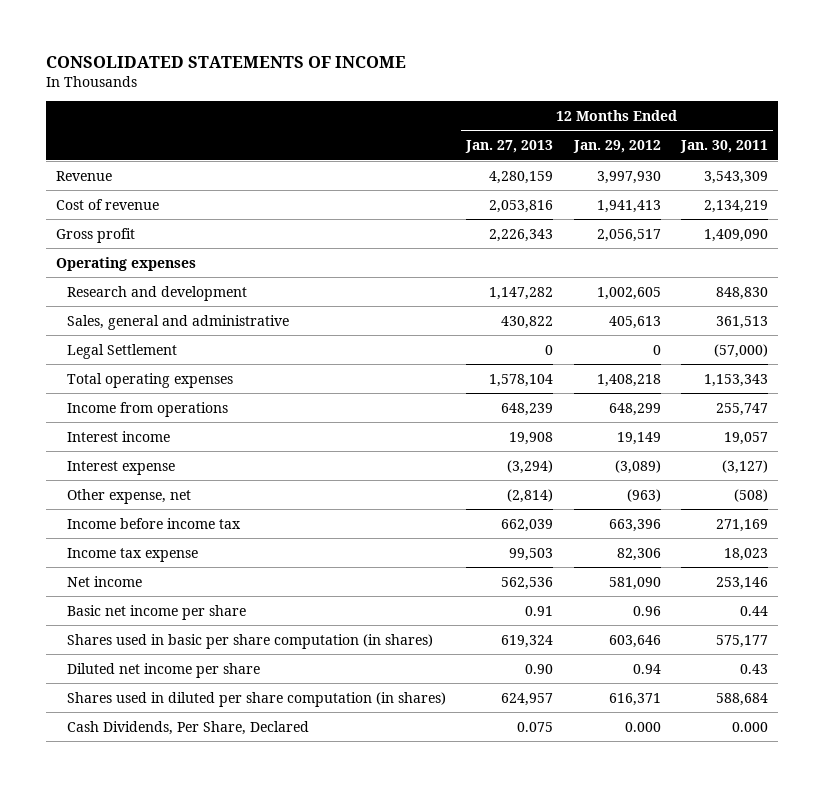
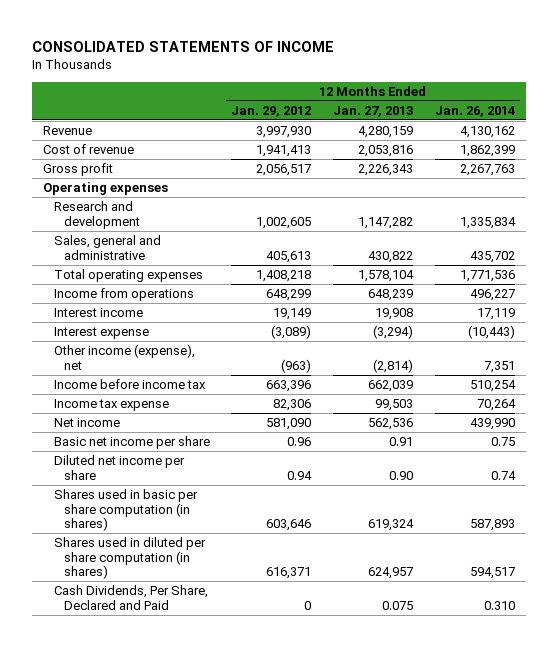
- | 12 Months Ended Jan. 27, 2013 | 12 Months Ended Jan. 29, 2012 | 12 Months Ended Jan. 30, 2011
+ | 12 Months Ended Jan. 29, 2012 | 12 Months Ended Jan. 27, 2013 | 12 Months Ended Jan. 26, 2014
- Legal Settlement | 0 | 0 | (57,000)
- Other expense, net | (2,814) | (963) | (508)
+ Other income (expense), net | (963) | (2,814) | 7,351
moved down: Shares used in basic per share computation (in shares) | 603,646 | 619,324 | 587,893
- Cash Dividends, Per Share, Declared | 0.075 | 0.000 | 0.000
+ Cash Dividends, Per Share, Declared and Paid | 0 | 0.075 | 0.310

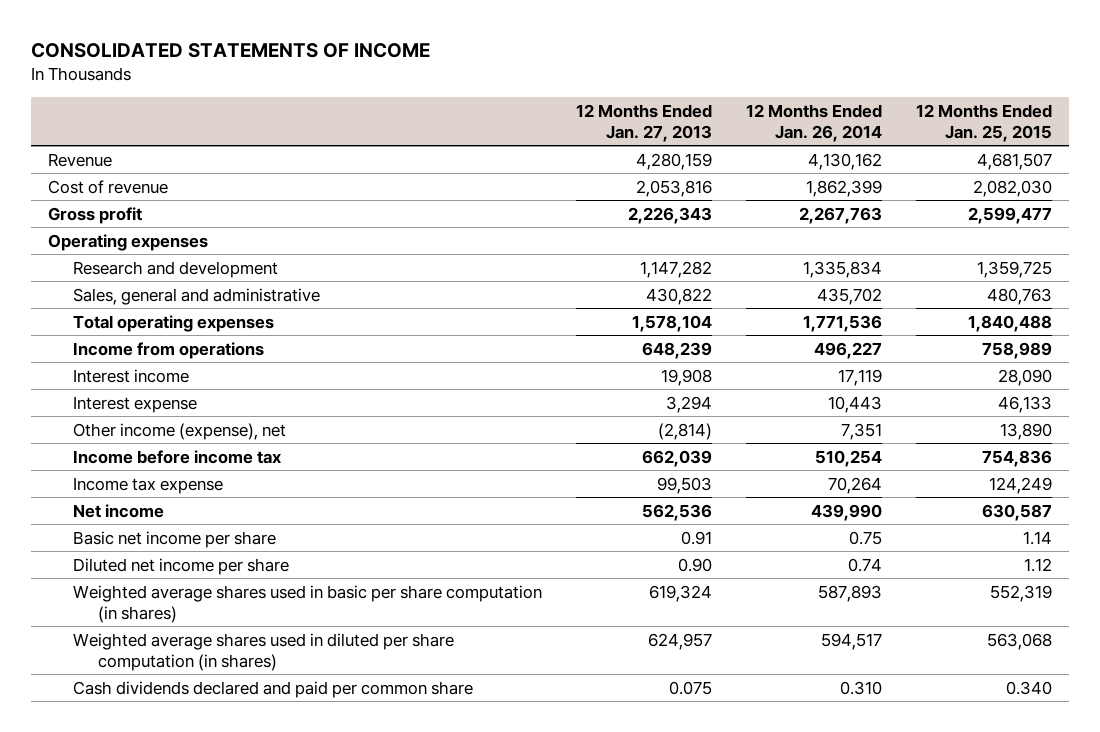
- | 12 Months Ended Jan. 29, 2012 | 12 Months Ended Jan. 27, 2013 | 12 Months Ended Jan. 26, 2014
+ | 12 Months Ended Jan. 27, 2013 | 12 Months Ended Jan. 26, 2014 | 12 Months Ended Jan. 25, 2015
- Interest expense | (3,089) | (3,294) | (10,443)
+ Interest expense | 3,294 | 10,443 | 46,133
- Shares used in basic per share computation (in shares) | 603,646 | 619,324 | 587,893
- Shares used in diluted per share computation (in shares) | 616,371 | 624,957 | 594,517
- Cash Dividends, Per Share, Declared and Paid | 0 | 0.075 | 0.310
+ Weighted average shares used in basic per share computation (in shares) | 619,324 | 587,893 | 552,319
+ Weighted average shares used in diluted per share computation (in shares) | 624,957 | 594,517 | 563,068
+ Cash dividends declared and paid per common share | 0.075 | 0.310 | 0.340

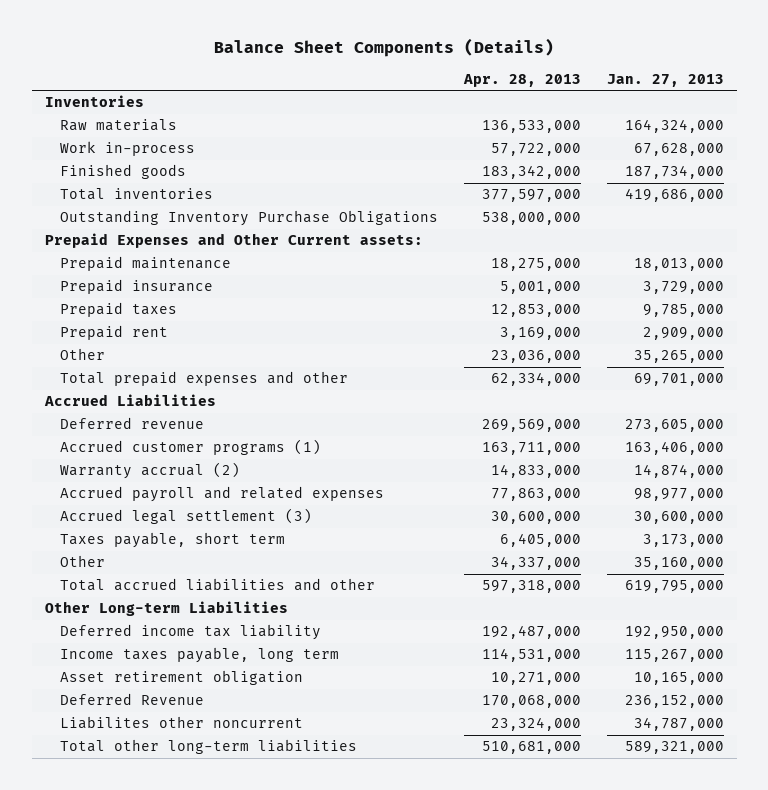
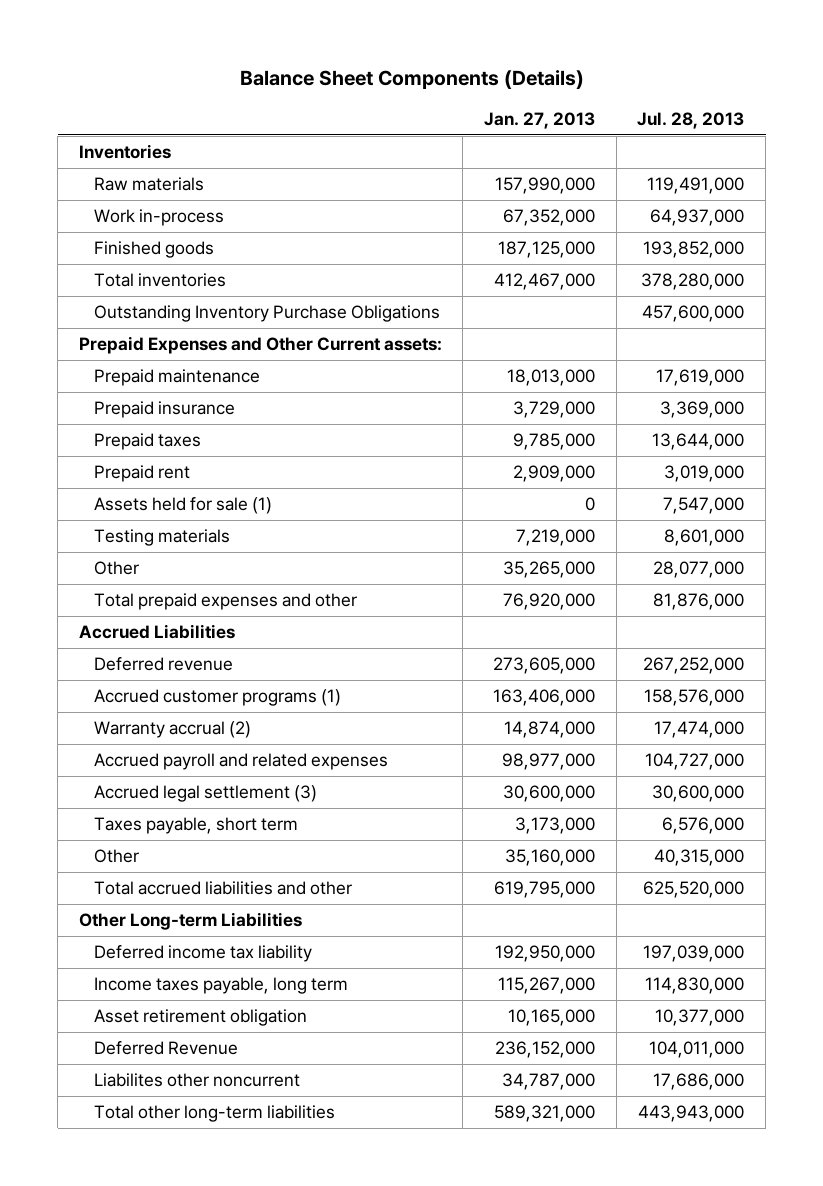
- | Apr. 28, 2013 | Jan. 27, 2013
+ | Jan. 27, 2013 | Jul. 28, 2013
- Raw materials | 136,533,000 | 164,324,000
- Work in-process | 57,722,000 | 67,628,000
- Finished goods | 183,342,000 | 187,734,000
- Total inventories | 377,597,000 | 419,686,000
+ Raw materials | 157,990,000 | 119,491,000
+ Work in-process | 67,352,000 | 64,937,000
+ Finished goods | 187,125,000 | 193,852,000
+ Total inventories | 412,467,000 | 378,280,000
+ Assets held for sale (1) | 0 | 7,547,000
+ Testing materials | 7,219,000 | 8,601,000
- Total prepaid expenses and other | 62,334,000 | 69,701,000
+ Total prepaid expenses and other | 76,920,000 | 81,876,000

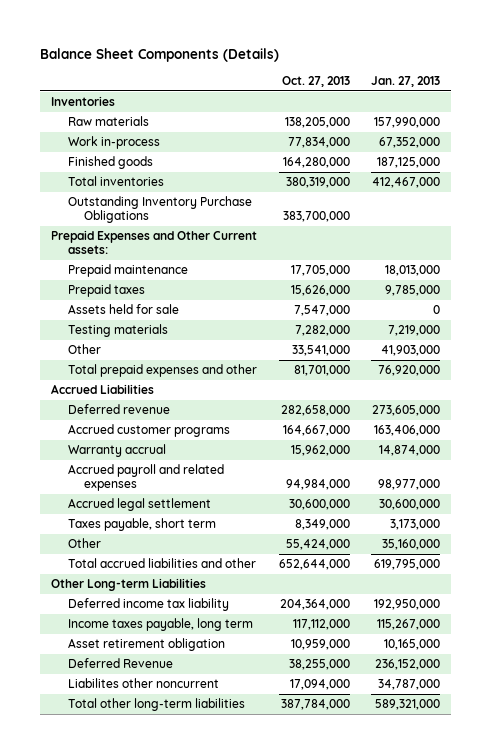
- | Jan. 27, 2013 | Jul. 28, 2013
+ | Oct. 27, 2013 | Jan. 27, 2013
- Prepaid insurance | 3,729,000 | 3,369,000
- Prepaid rent | 2,909,000 | 3,019,000
- Assets held for sale (1) | 0 | 7,547,000
+ Assets held for sale | 7,547,000 | 0
- Other | 35,265,000 | 28,077,000
+ Other | 33,541,000 | 41,903,000
- Accrued customer programs (1) | 163,406,000 | 158,576,000
- Warranty accrual (2) | 14,874,000 | 17,474,000
+ Accrued customer programs | 164,667,000 | 163,406,000
+ Warranty accrual | 15,962,000 | 14,874,000
- Accrued legal settlement (3) | 30,600,000 | 30,600,000
+ Accrued legal settlement | 30,600,000 | 30,600,000

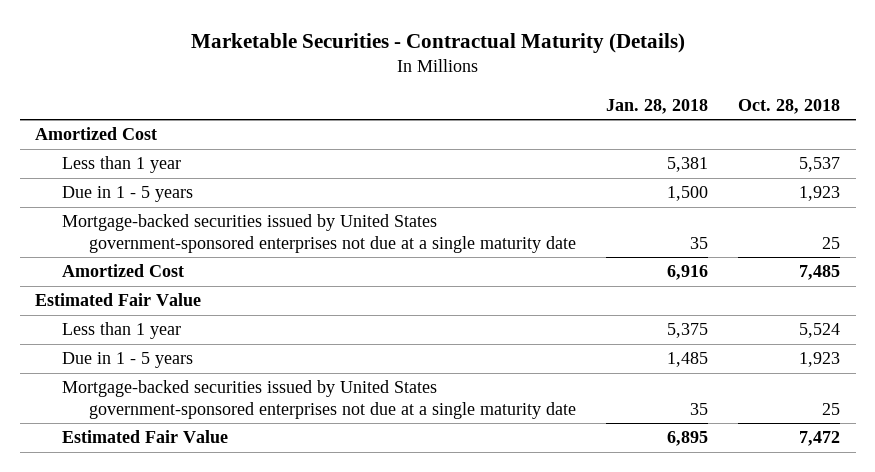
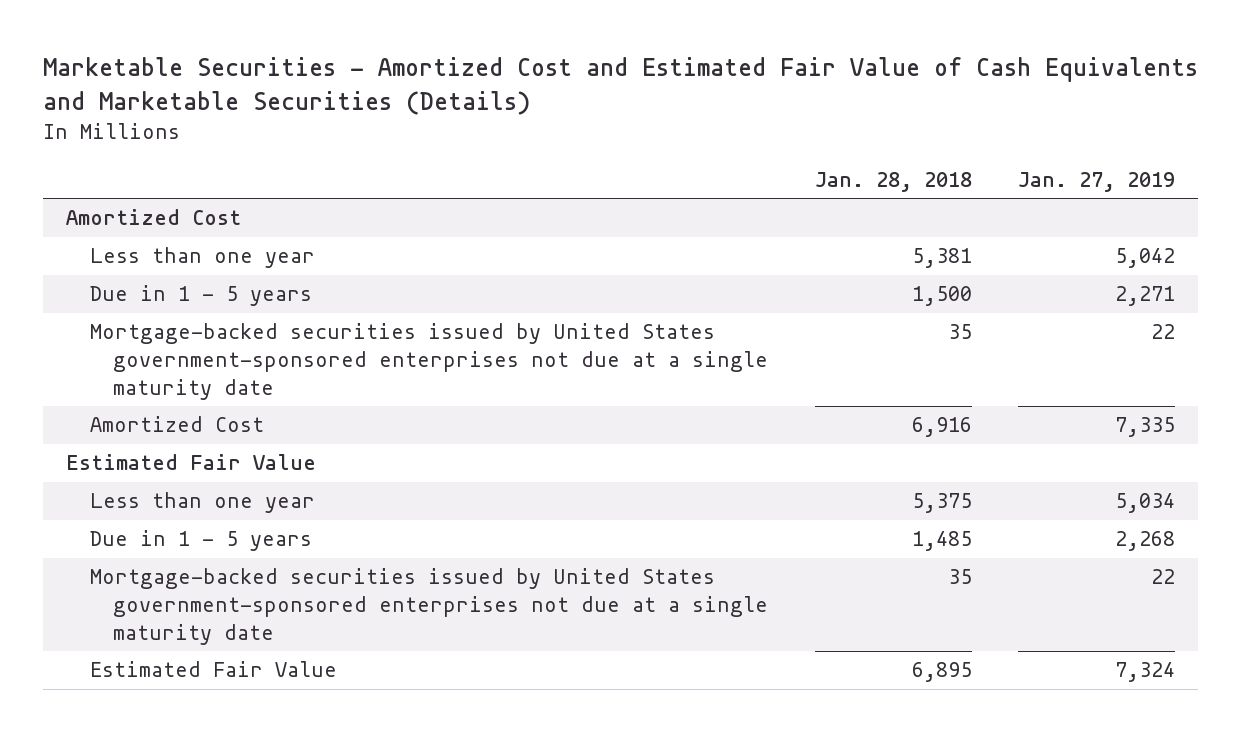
- Marketable Securities - Contractual Maturity (Details)
+ Marketable Securities - Amortized Cost and Estimated Fair Value of Cash Equivalents and Marketable Securities (Details)
- | Jan. 28, 2018 | Oct. 28, 2018
+ | Jan. 28, 2018 | Jan. 27, 2019
- Less than 1 year | 5,381 | 5,537
+ Less than one year | 5,381 | 5,042
- Less than 1 year | 5,375 | 5,524
+ Less than one year | 5,375 | 5,034

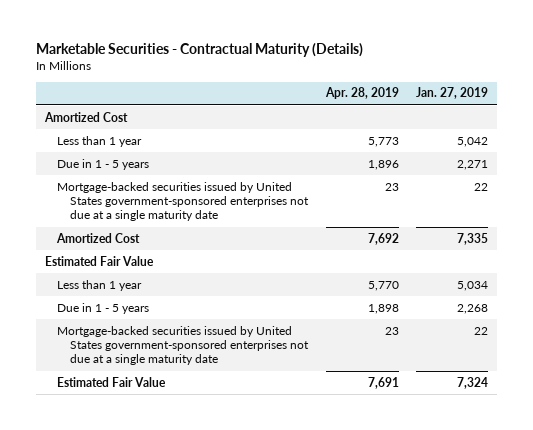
- Marketable Securities - Amortized Cost and Estimated Fair Value of Cash Equivalents and Marketable Securities (Details)
+ Marketable Securities - Contractual Maturity (Details)
- | Jan. 28, 2018 | Jan. 27, 2019
+ | Apr. 28, 2019 | Jan. 27, 2019
- Less than one year | 5,381 | 5,042
+ Less than 1 year | 5,773 | 5,042
- Less than one year | 5,375 | 5,034
+ Less than 1 year | 5,770 | 5,034

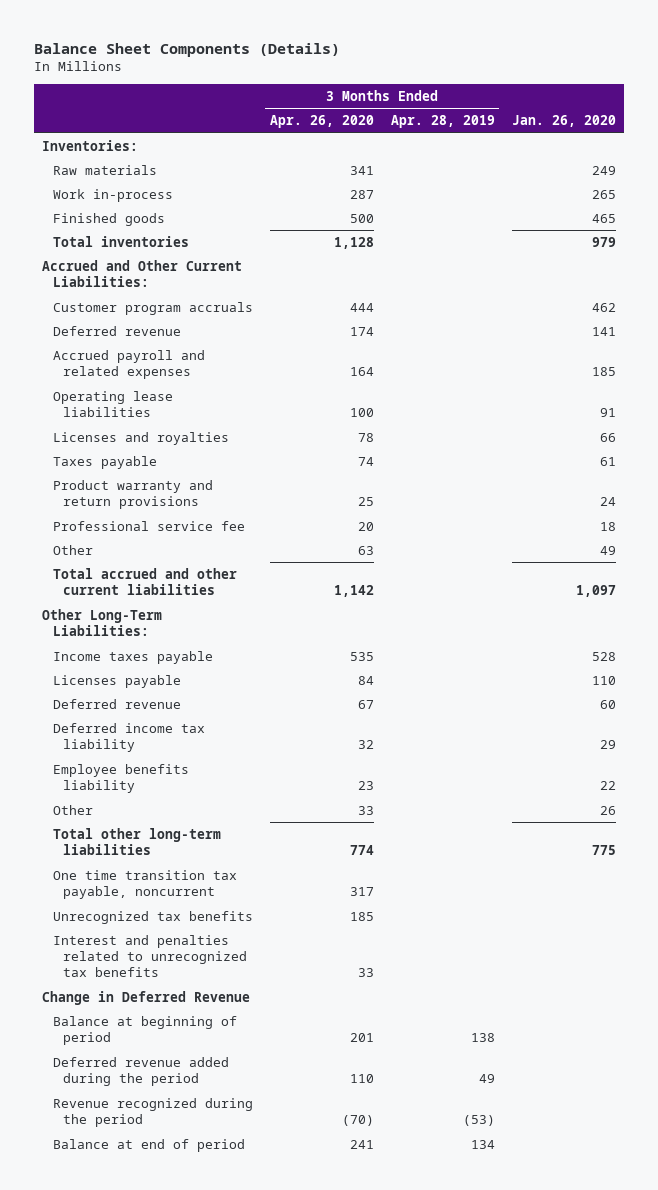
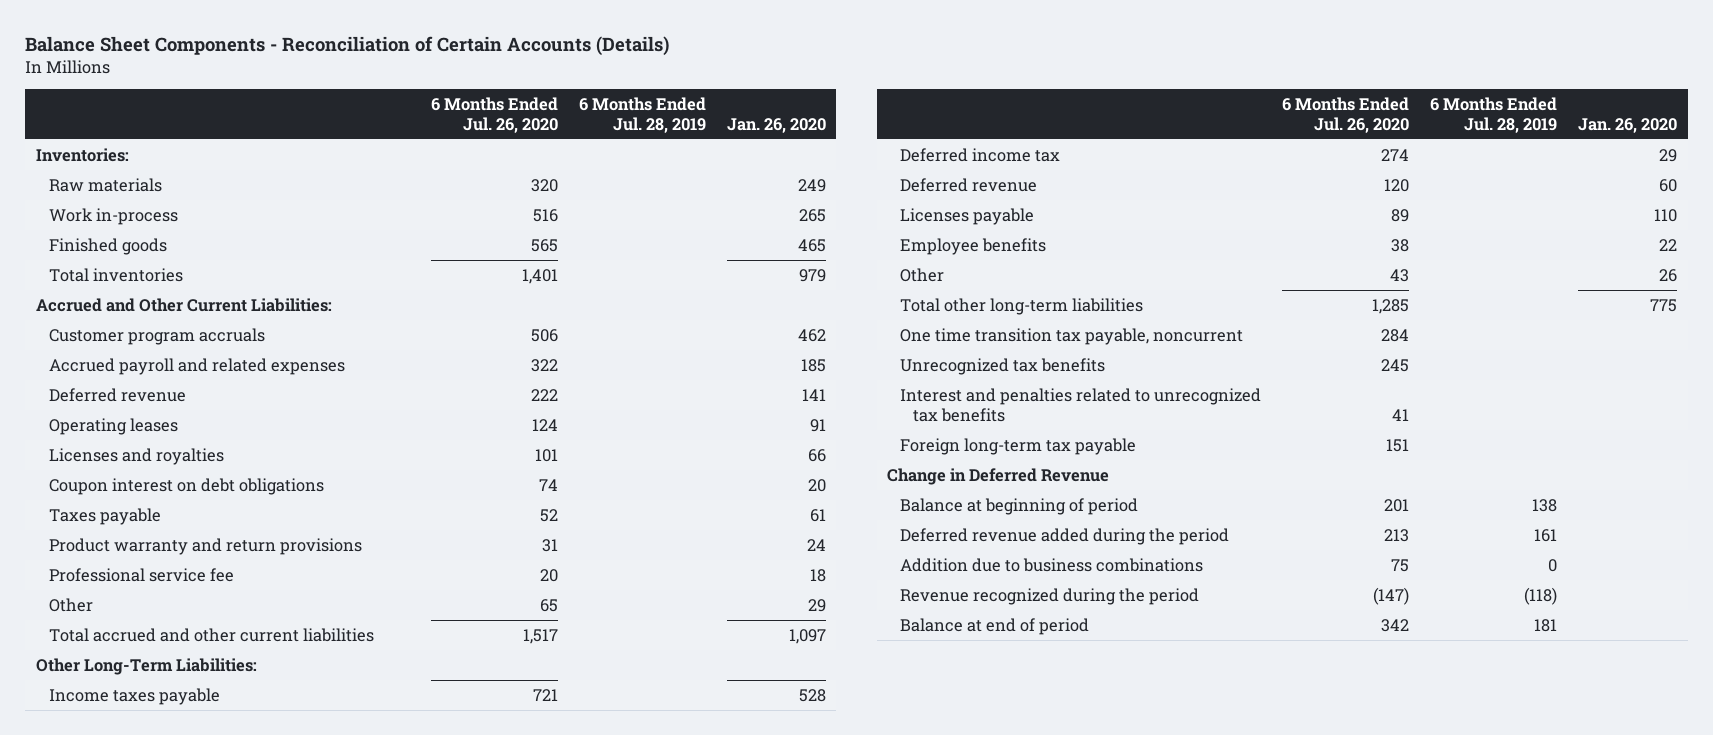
- Balance Sheet Components (Details)
+ Balance Sheet Components - Reconciliation of Certain Accounts (Details)
- | 3 Months Ended Apr. 26, 2020 | 3 Months Ended Apr. 28, 2019 | Jan. 26, 2020
+ | 6 Months Ended Jul. 26, 2020 | 6 Months Ended Jul. 28, 2019 | Jan. 26, 2020
- Operating lease liabilities | 100 | | 91
moved down: Deferred revenue | 222 | | 141
+ Operating leases | 124 | | 91
+ Coupon interest on debt obligations | 74 | | 20
- Other | 63 | | 49
+ Other | 65 | | 29
+ Deferred income tax | 274 | | 29
- Deferred income tax liability | 32 | | 29
- Employee benefits liability | 23 | | 22
moved down: Licenses payable | 89 | | 110
+ Employee benefits | 38 | | 22
+ Foreign long-term tax payable | 151 | |
+ Addition due to business combinations | 75 | 0 |

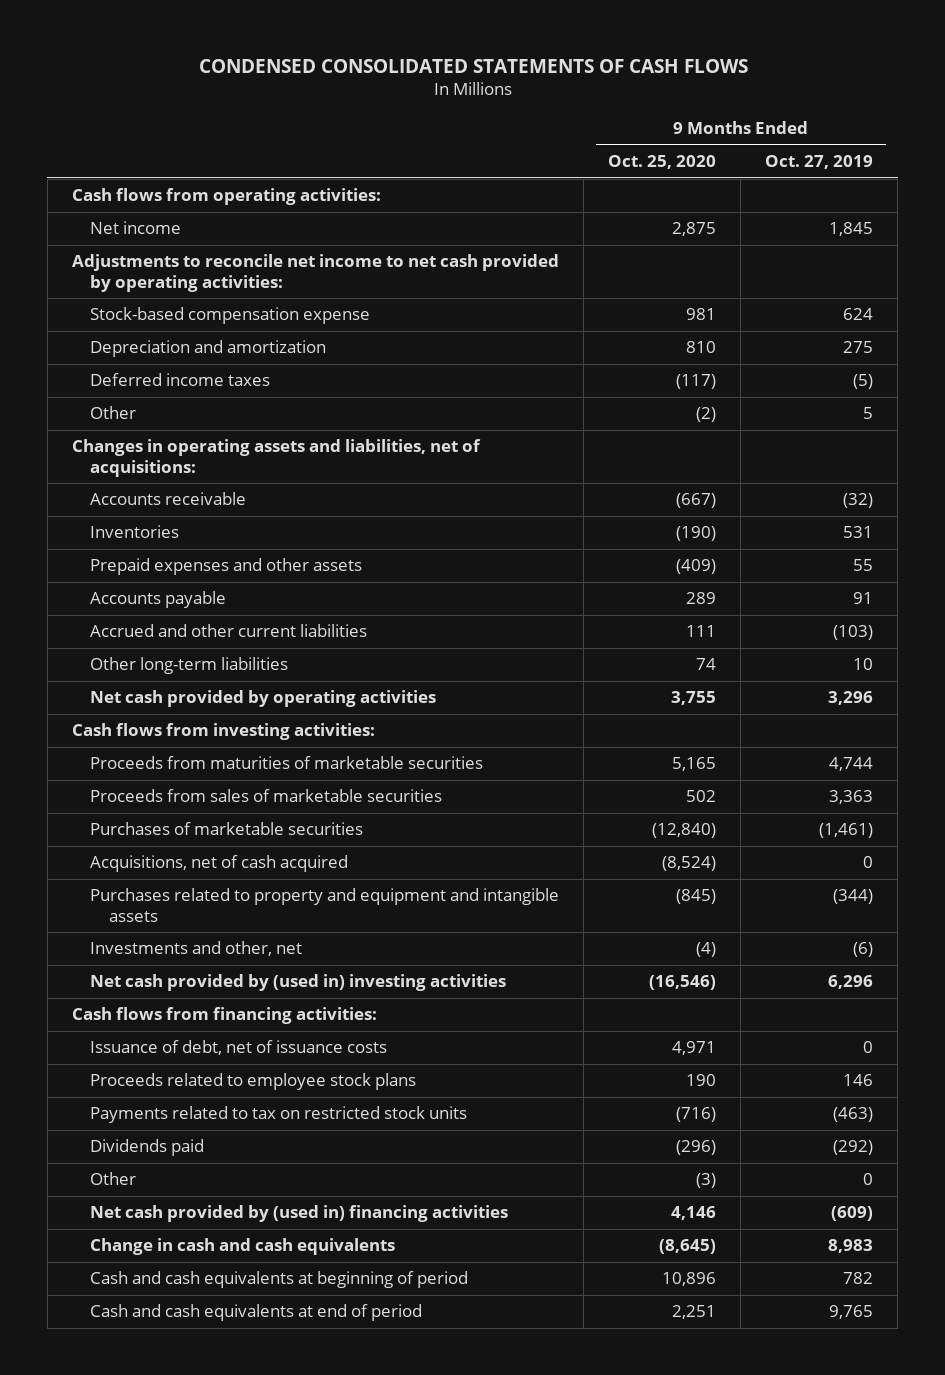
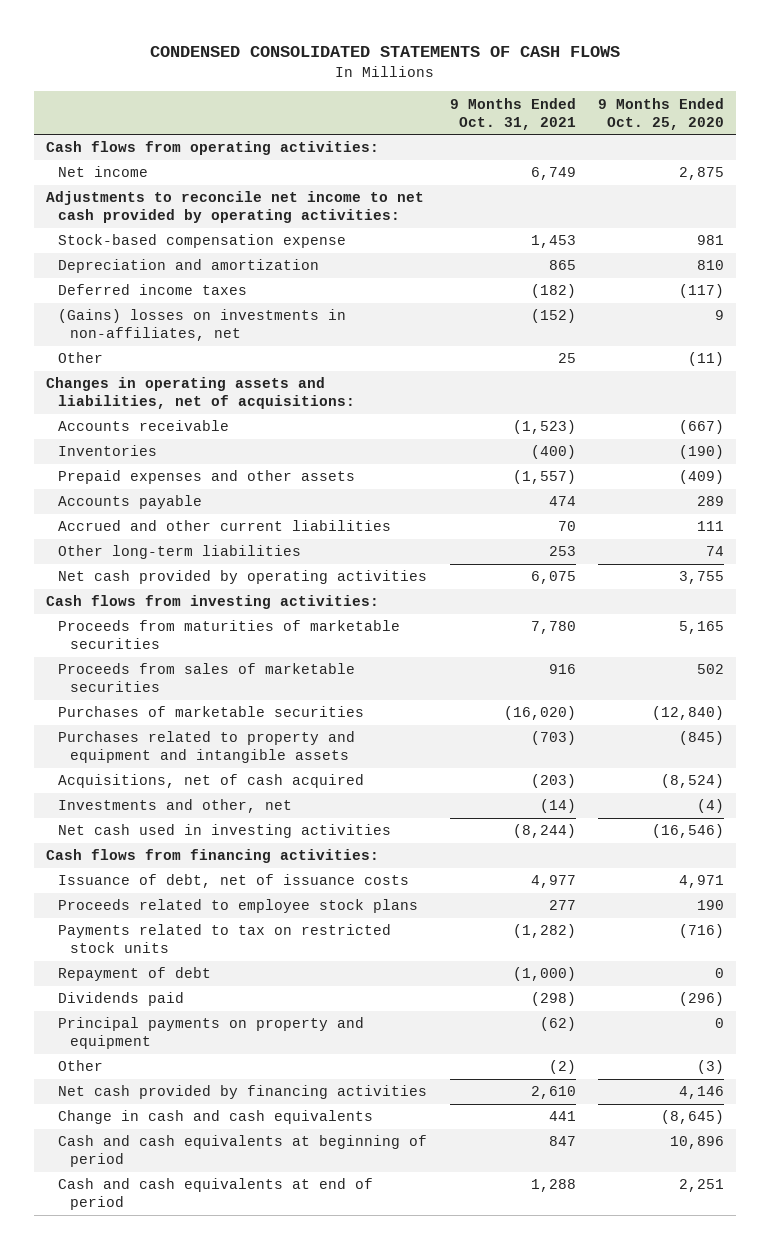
- | 9 Months Ended Oct. 25, 2020 | 9 Months Ended Oct. 27, 2019
+ | 9 Months Ended Oct. 31, 2021 | 9 Months Ended Oct. 25, 2020
- Other | (2) | 5
+ (Gains) losses on investments in non-affiliates, net | (152) | 9
+ Other | 25 | (11)
moved down: Acquisitions, net of cash acquired | (203) | (8,524)
- Net cash provided by (used in) investing activities | (16,546) | 6,296
+ Net cash used in investing activities | (8,244) | (16,546)
+ Repayment of debt | (1,000) | 0
+ Principal payments on property and equipment | (62) | 0
- Net cash provided by (used in) financing activities | 4,146 | (609)
+ Net cash provided by financing activities | 2,610 | 4,146

